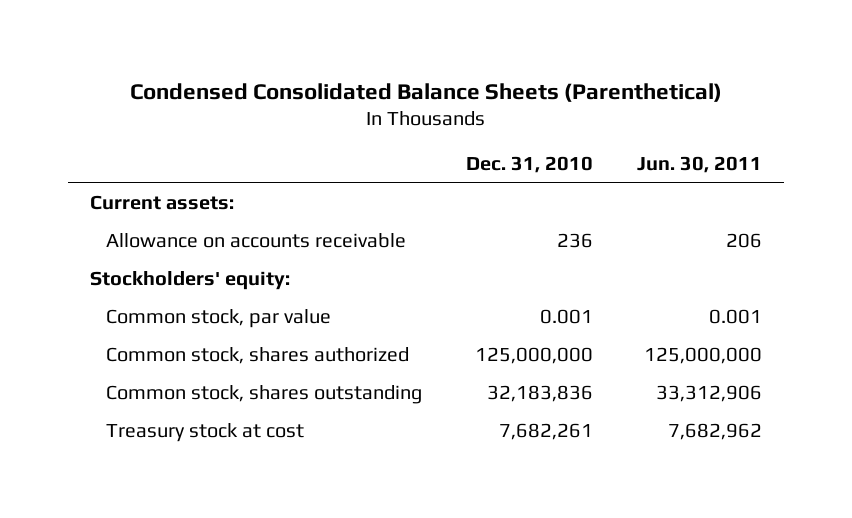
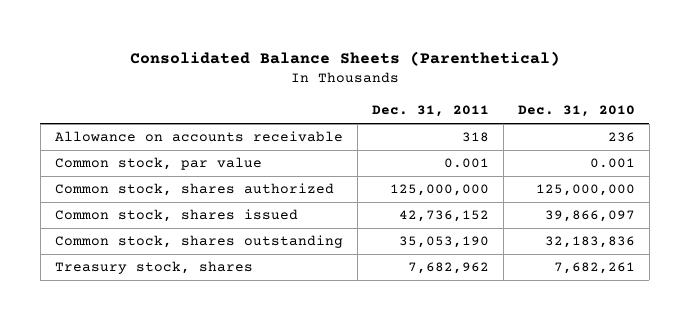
- Condensed Consolidated Balance Sheets (Parenthetical)
+ Consolidated Balance Sheets (Parenthetical)
- | Dec. 31, 2010 | Jun. 30, 2011
+ | Dec. 31, 2011 | Dec. 31, 2010
- Current assets:
- Stockholders' equity:
+ Common stock, shares issued | 42,736,152 | 39,866,097
- Treasury stock at cost | 7,682,261 | 7,682,962
+ Treasury stock, shares | 7,682,962 | 7,682,261

